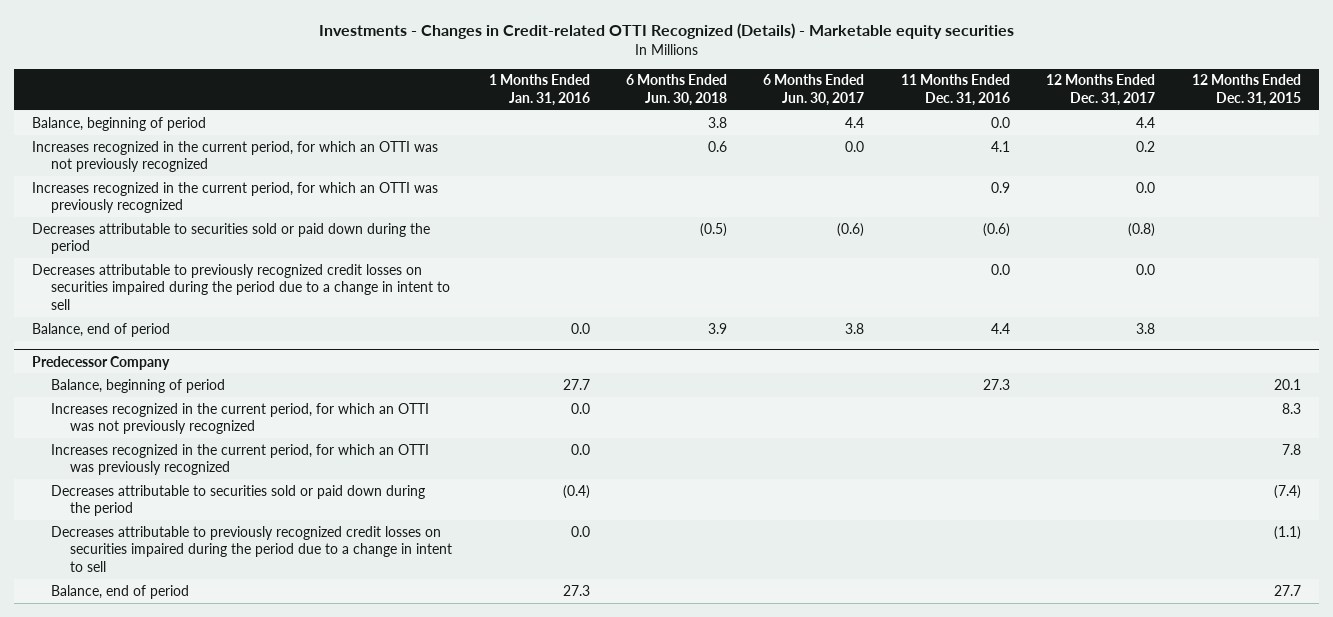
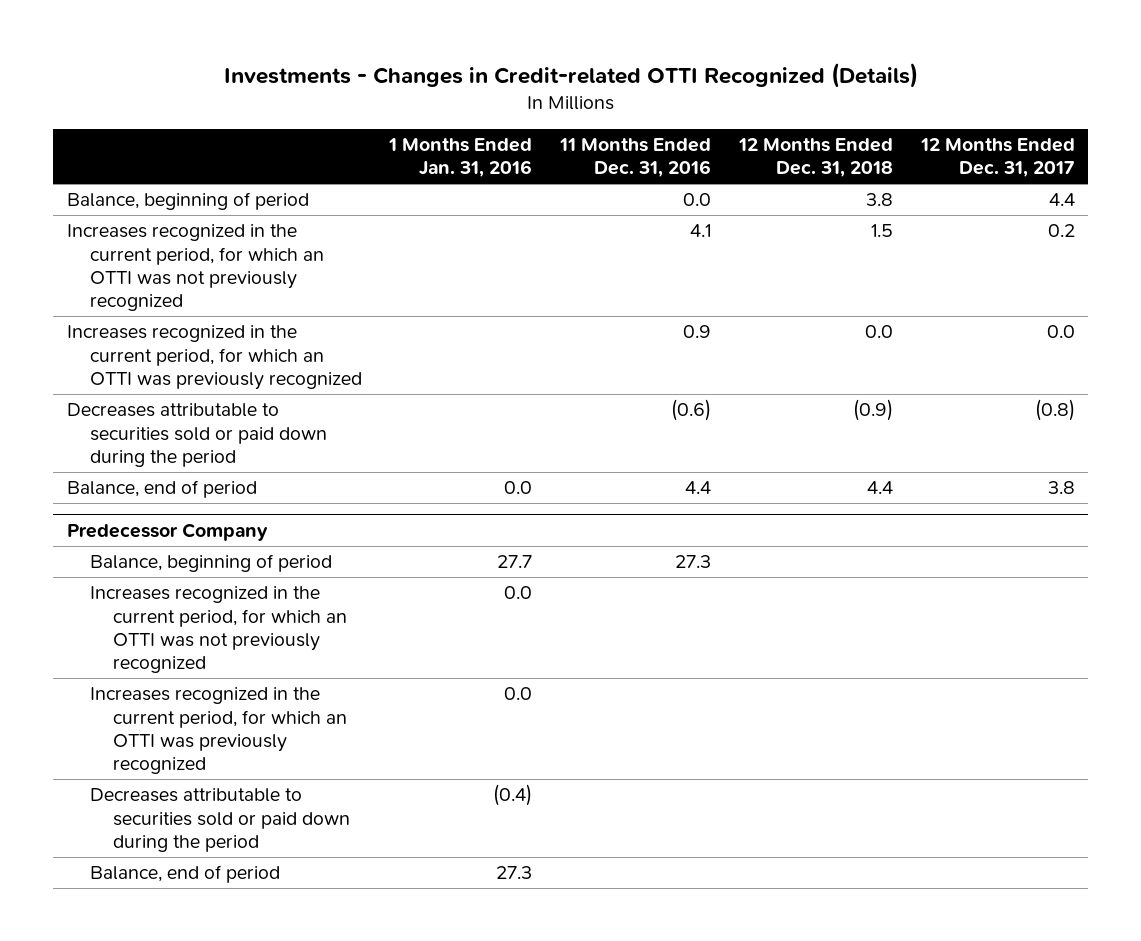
- Investments - Changes in Credit-related OTTI Recognized (Details) - Marketable equity securities
+ Investments - Changes in Credit-related OTTI Recognized (Details)
- | 1 Months Ended Jan. 31, 2016 | 6 Months Ended Jun. 30, 2018 | 6 Months Ended Jun. 30, 2017 | 11 Months Ended Dec. 31, 2016 | 12 Months Ended Dec. 31, 2017 | 12 Months Ended Dec. 31, 2015
+ | 1 Months Ended Jan. 31, 2016 | 11 Months Ended Dec. 31, 2016 | 12 Months Ended Dec. 31, 2018 | 12 Months Ended Dec. 31, 2017
- Decreases attributable to previously recognized credit losses on securities impaired during the period due to a change in intent to sell | | | | 0.0 | 0.0 |
@ Predecessor Company
- Decreases attributable to previously recognized credit losses on securities impaired during the period due to a change in intent to sell | 0.0 | | | | | (1.1)

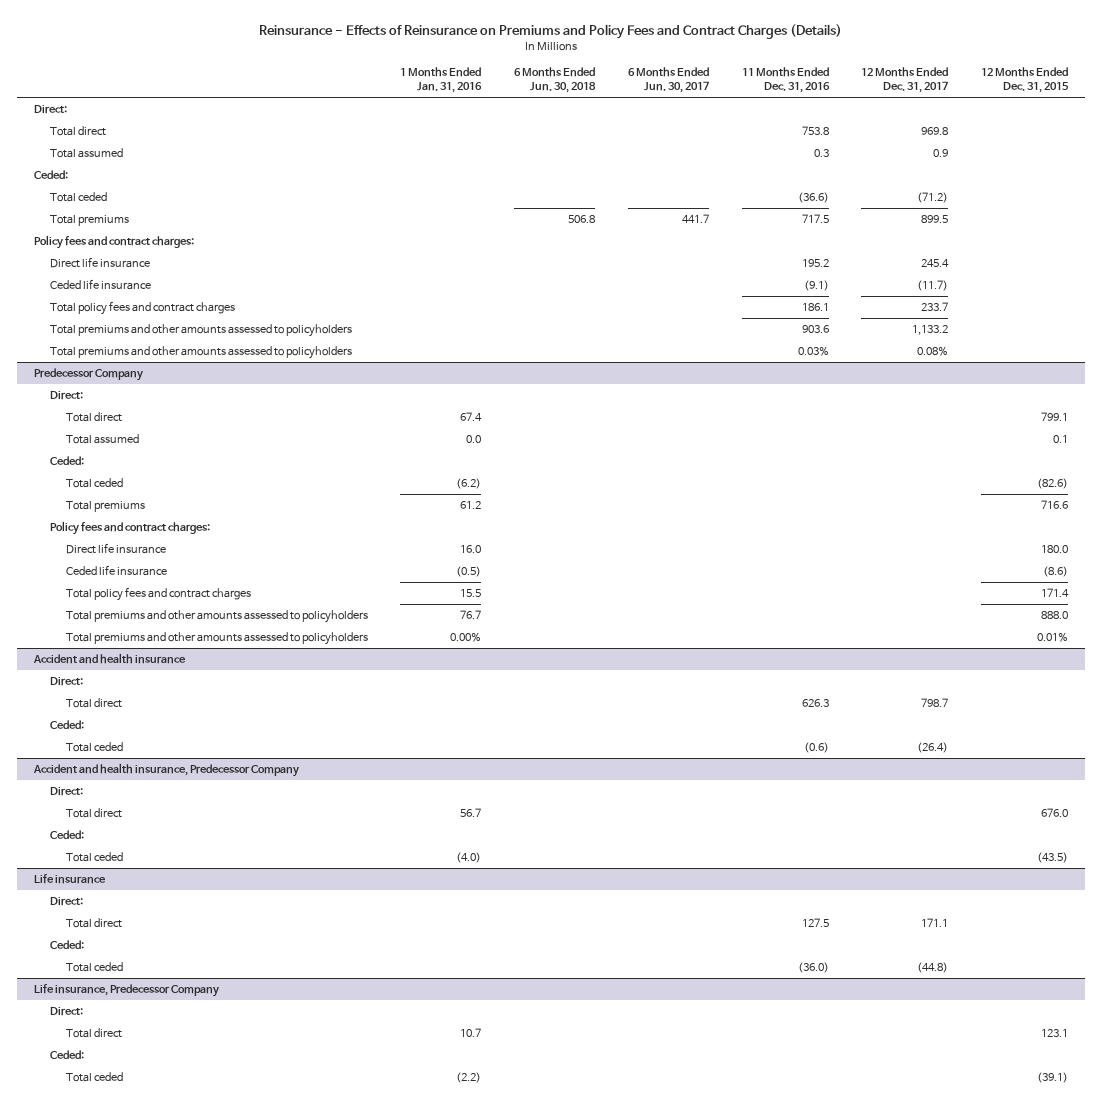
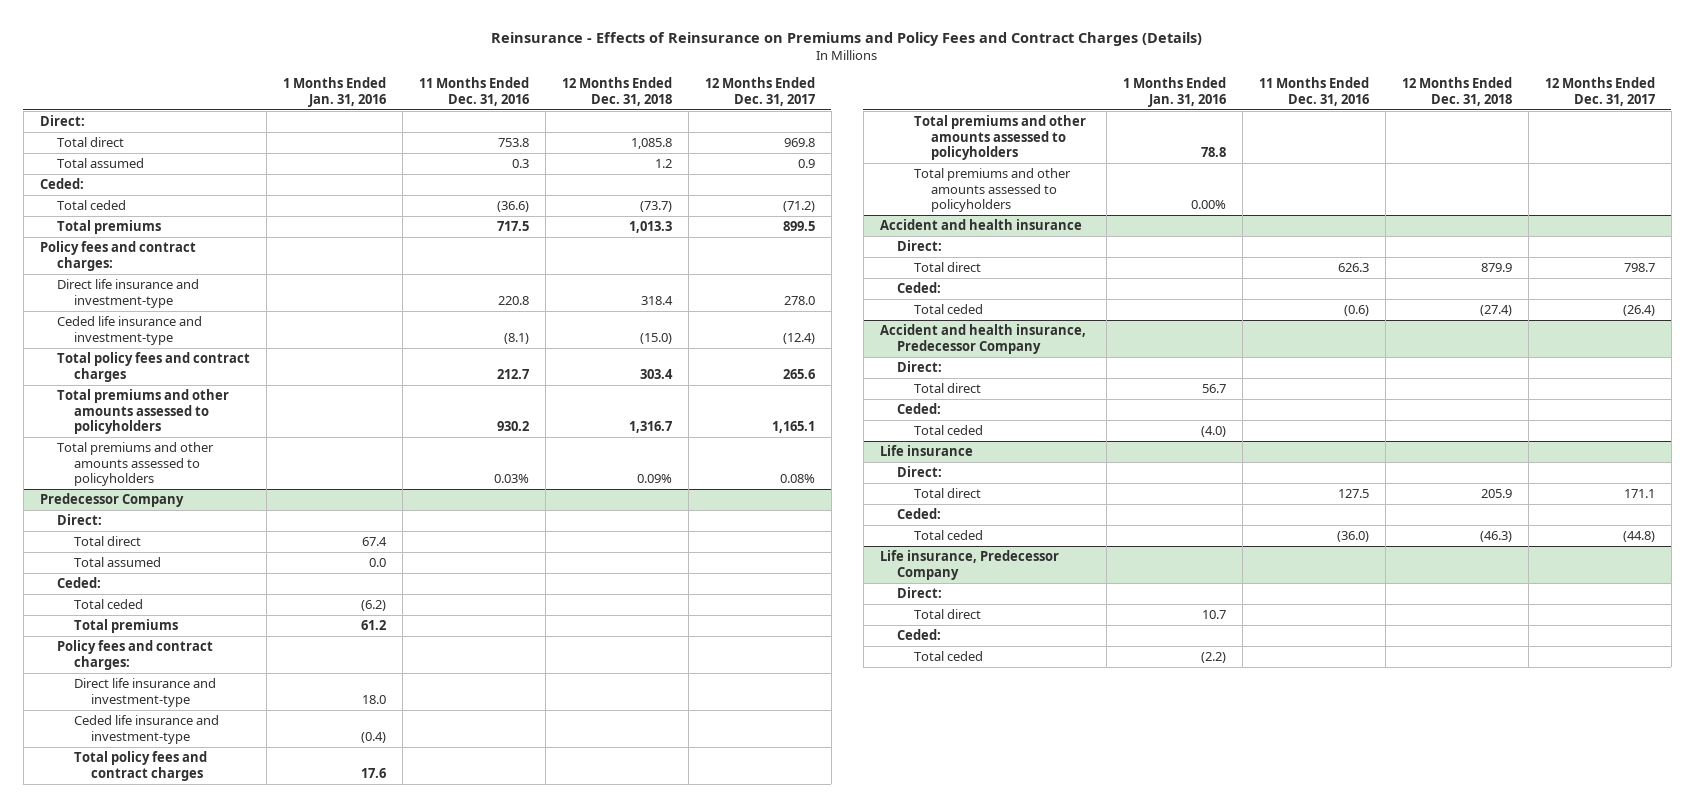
- | 1 Months Ended Jan. 31, 2016 | 6 Months Ended Jun. 30, 2018 | 6 Months Ended Jun. 30, 2017 | 11 Months Ended Dec. 31, 2016 | 12 Months Ended Dec. 31, 2017 | 12 Months Ended Dec. 31, 2015
+ | 1 Months Ended Jan. 31, 2016 | 11 Months Ended Dec. 31, 2016 | 12 Months Ended Dec. 31, 2018 | 12 Months Ended Dec. 31, 2017
- Direct life insurance | | | | 195.2 | 245.4 |
- Ceded life insurance | | | | (9.1) | (11.7) |
- Total policy fees and contract charges | | | | 186.1 | 233.7 |
- Total premiums and other amounts assessed to policyholders | | | | 903.6 | 1,133.2 |
+ Direct life insurance and investment-type | | 220.8 | 318.4 | 278.0
+ Ceded life insurance and investment-type | | (8.1) | (15.0) | (12.4)
+ Total policy fees and contract charges | | 212.7 | 303.4 | 265.6
+ Total premiums and other amounts assessed to policyholders | | 930.2 | 1,316.7 | 1,165.1
@ Predecessor Company
- Direct life insurance | 16.0 | | | | | 180.0
- Ceded life insurance | (0.5) | | | | | (8.6)
- Total policy fees and contract charges | 15.5 | | | | | 171.4
- Total premiums and other amounts assessed to policyholders | 76.7 | | | | | 888.0
+ Direct life insurance and investment-type | 18.0 | | |
+ Ceded life insurance and investment-type | (0.4) | | |
+ Total policy fees and contract charges | 17.6 | | |
+ Total premiums and other amounts assessed to policyholders | 78.8 | | |

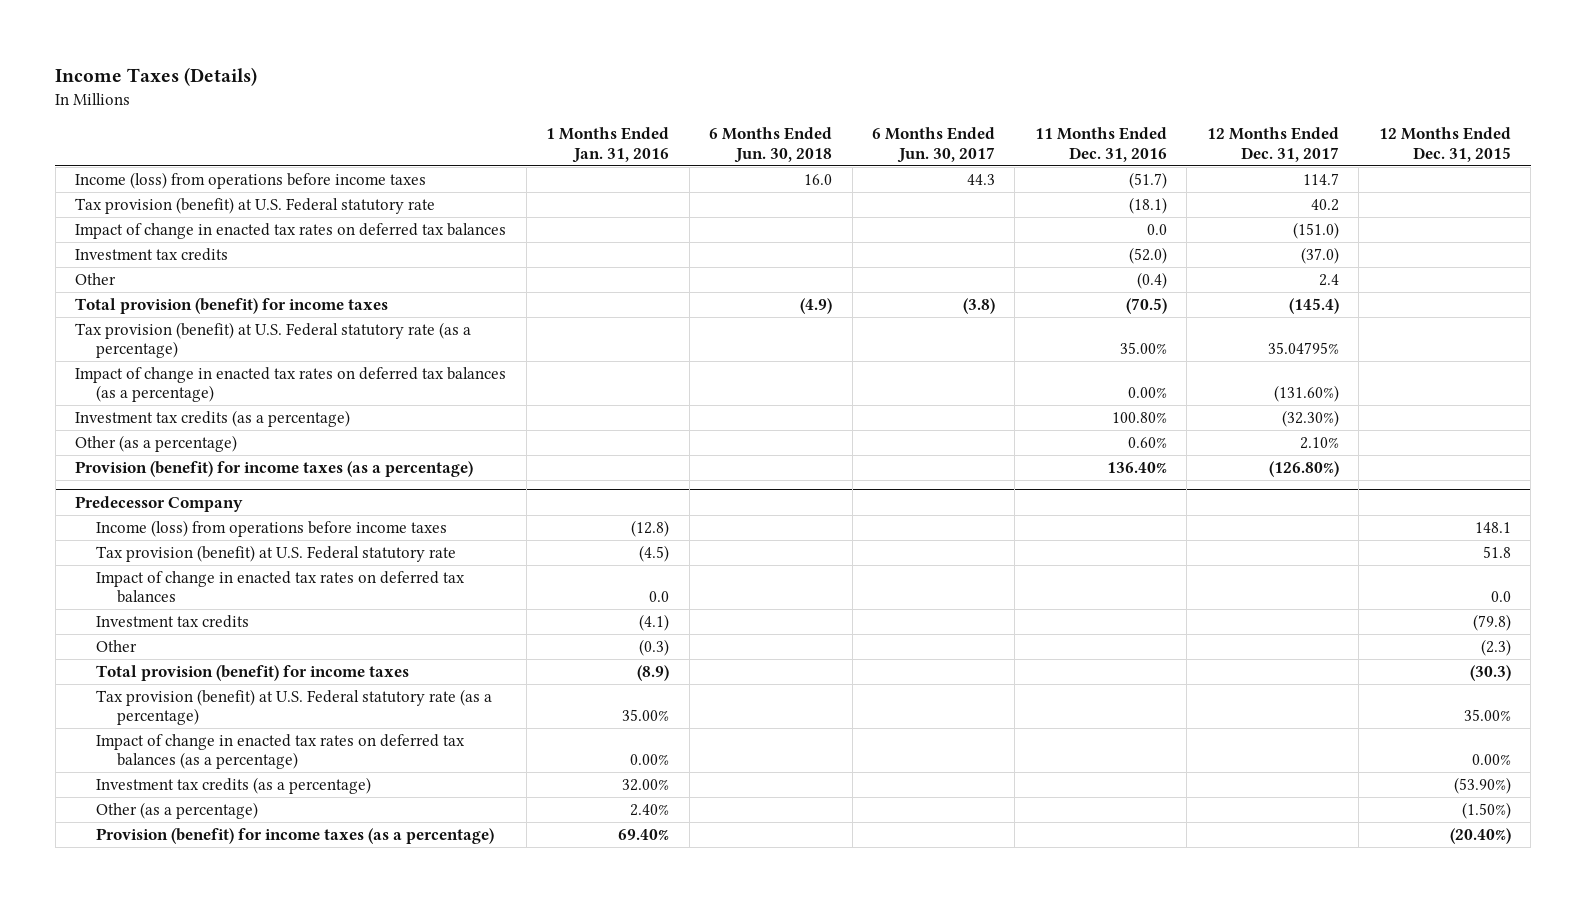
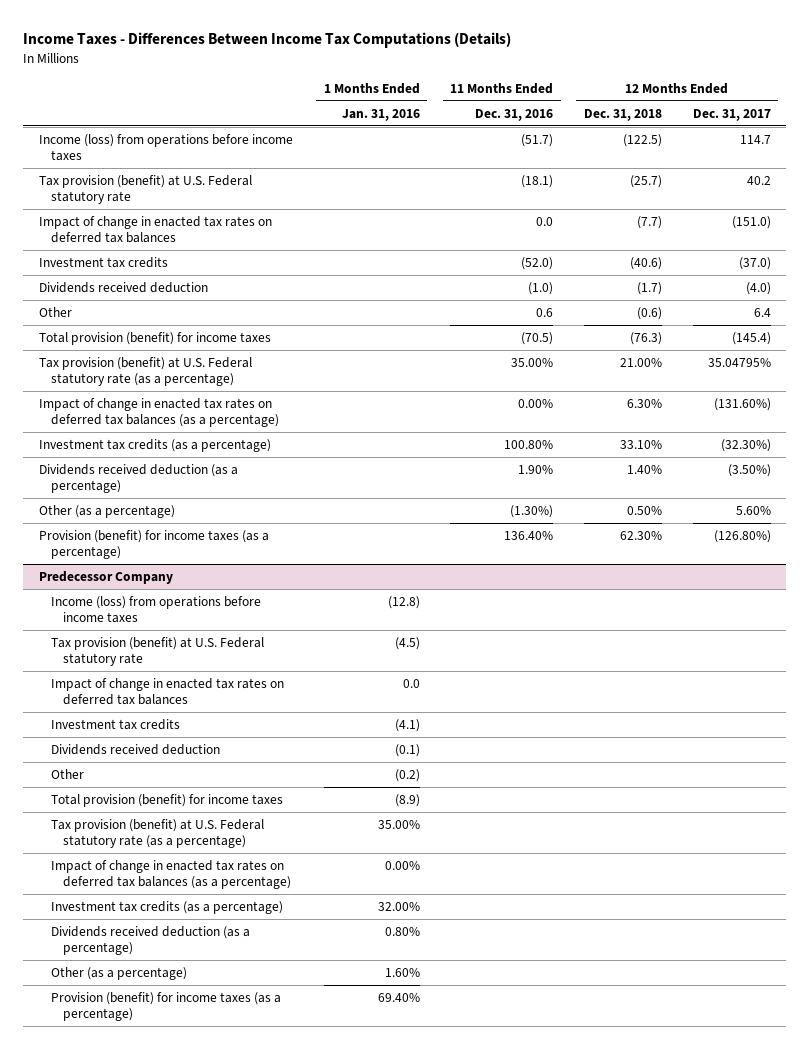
- Income Taxes (Details)
+ Income Taxes - Differences Between Income Tax Computations (Details)
- | 1 Months Ended Jan. 31, 2016 | 6 Months Ended Jun. 30, 2018 | 6 Months Ended Jun. 30, 2017 | 11 Months Ended Dec. 31, 2016 | 12 Months Ended Dec. 31, 2017 | 12 Months Ended Dec. 31, 2015
+ | 1 Months Ended Jan. 31, 2016 | 11 Months Ended Dec. 31, 2016 | 12 Months Ended Dec. 31, 2018 | 12 Months Ended Dec. 31, 2017
- Other | | | | (0.4) | 2.4 |
+ Dividends received deduction | | (1.0) | (1.7) | (4.0)
+ Other | | 0.6 | (0.6) | 6.4
- Other (as a percentage) | | | | 0.60% | 2.10% |
+ Dividends received deduction (as a percentage) | | 1.90% | 1.40% | (3.50%)
+ Other (as a percentage) | | (1.30%) | 0.50% | 5.60%
@ Predecessor Company
- Other | (0.3) | | | | | (2.3)
+ Dividends received deduction | (0.1) | | |
+ Other | (0.2) | | |
- Other (as a percentage) | 2.40% | | | | | (1.50%)
+ Dividends received deduction (as a percentage) | 0.80% | | |
+ Other (as a percentage) | 1.60% | | |

